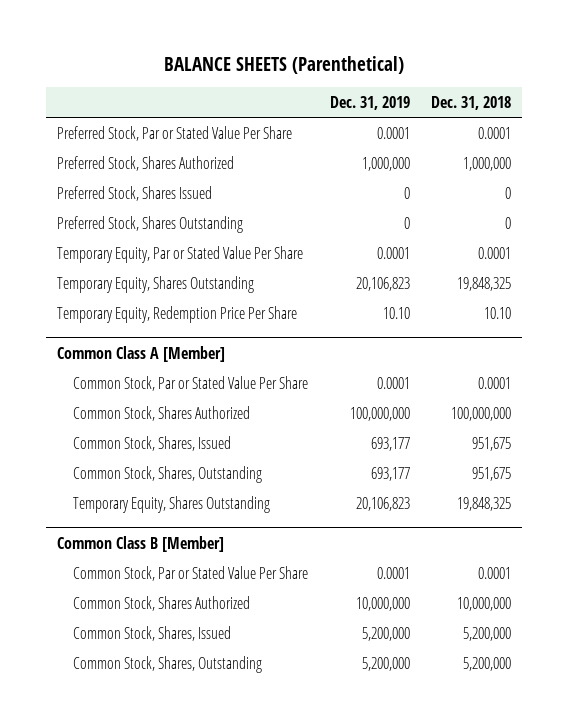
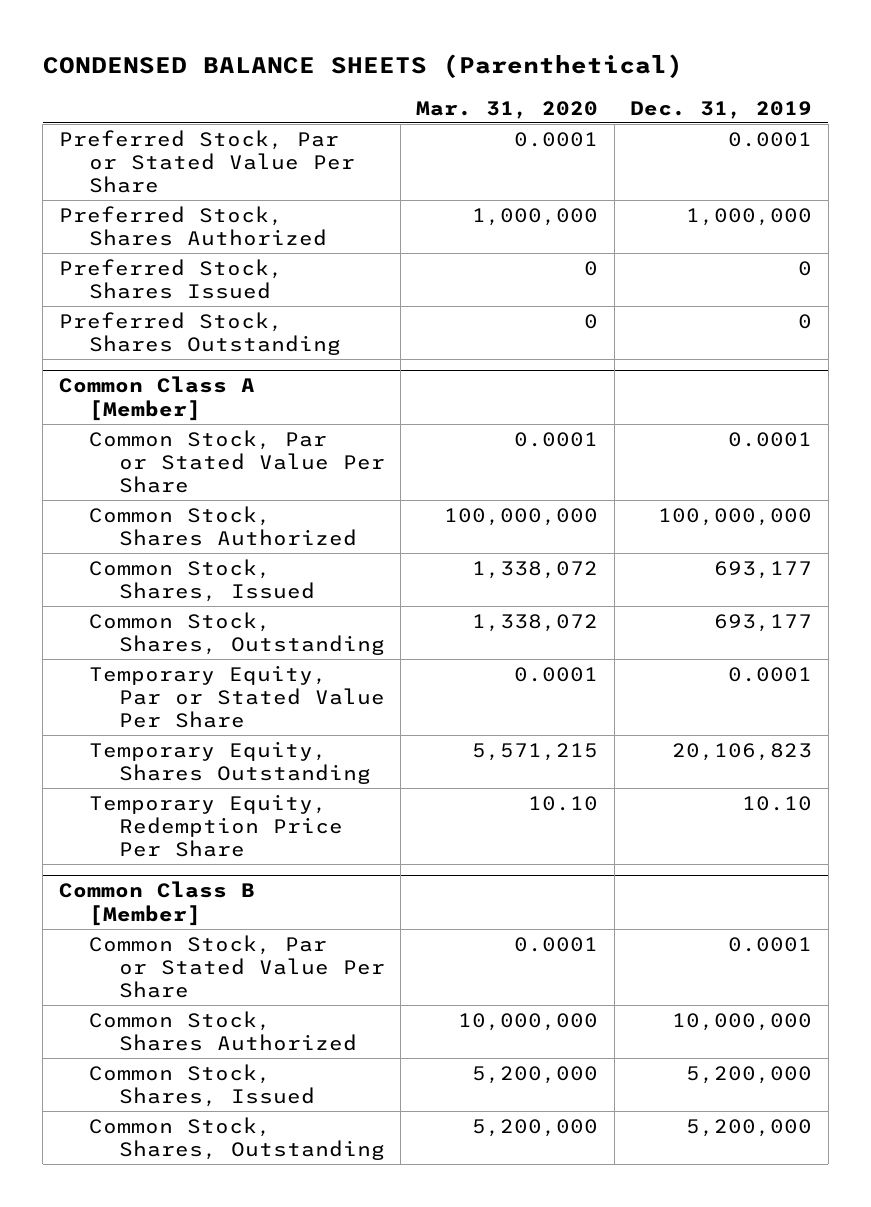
- BALANCE SHEETS (Parenthetical)
+ CONDENSED BALANCE SHEETS (Parenthetical)
- | Dec. 31, 2019 | Dec. 31, 2018
+ | Mar. 31, 2020 | Dec. 31, 2019
- Temporary Equity, Par or Stated Value Per Share | 0.0001 | 0.0001
- Temporary Equity, Shares Outstanding | 20,106,823 | 19,848,325
- Temporary Equity, Redemption Price Per Share | 10.10 | 10.10
@ Common Class A [Member]
+ Temporary Equity, Par or Stated Value Per Share | 0.0001 | 0.0001
+ Temporary Equity, Redemption Price Per Share | 10.10 | 10.10

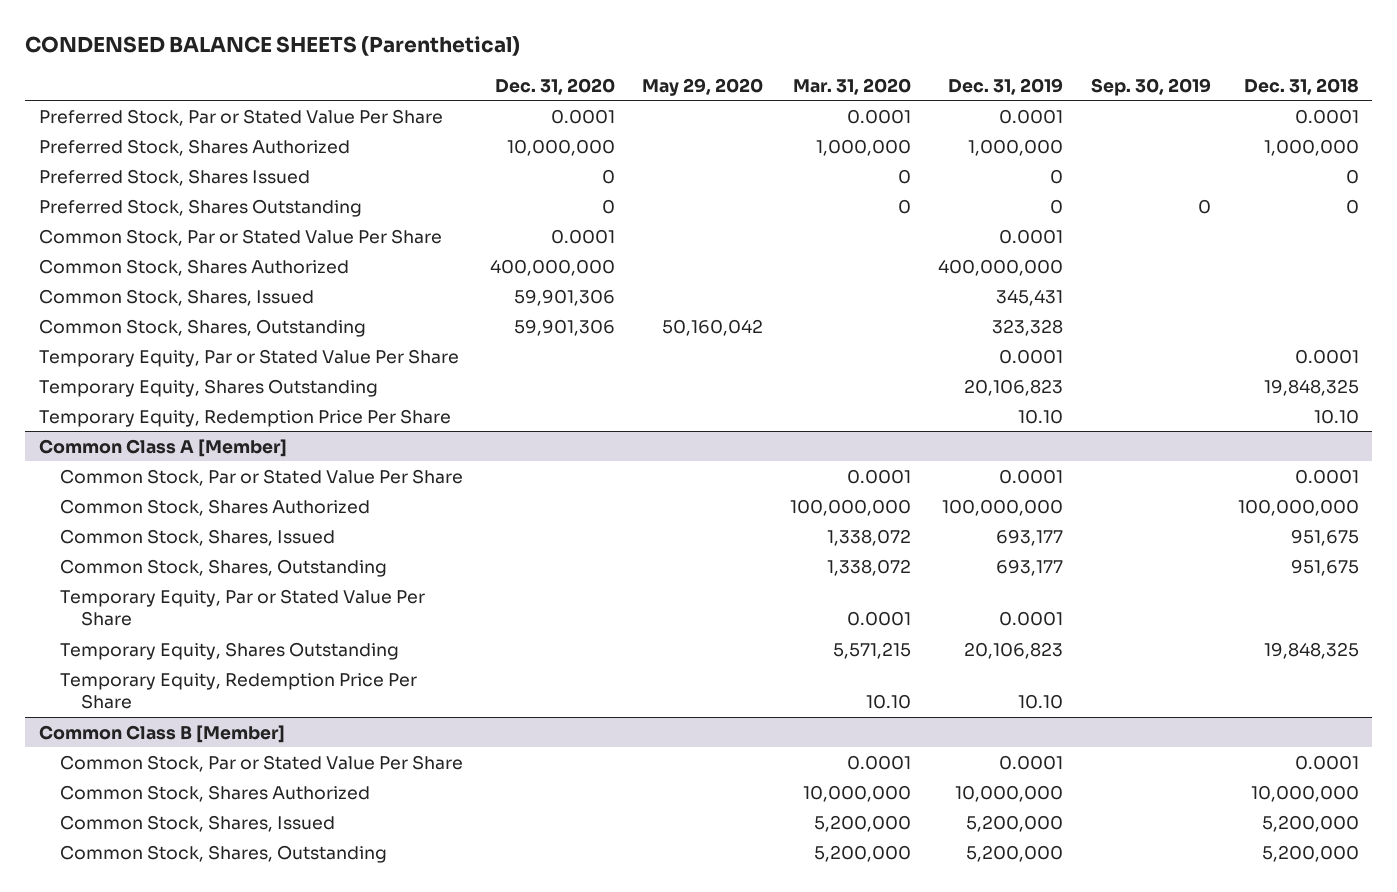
- | Mar. 31, 2020 | Dec. 31, 2019
+ | Dec. 31, 2020 | May 29, 2020 | Mar. 31, 2020 | Dec. 31, 2019 | Sep. 30, 2019 | Dec. 31, 2018
+ Common Stock, Par or Stated Value Per Share | 0.0001 | | | 0.0001 | |
+ Common Stock, Shares Authorized | 400,000,000 | | | 400,000,000 | |
+ Common Stock, Shares, Issued | 59,901,306 | | | 345,431 | |
+ Common Stock, Shares, Outstanding | 59,901,306 | 50,160,042 | | 323,328 | |
+ Temporary Equity, Par or Stated Value Per Share | | | | 0.0001 | | 0.0001
+ Temporary Equity, Shares Outstanding | | | | 20,106,823 | | 19,848,325
+ Temporary Equity, Redemption Price Per Share | | | | 10.10 | | 10.10

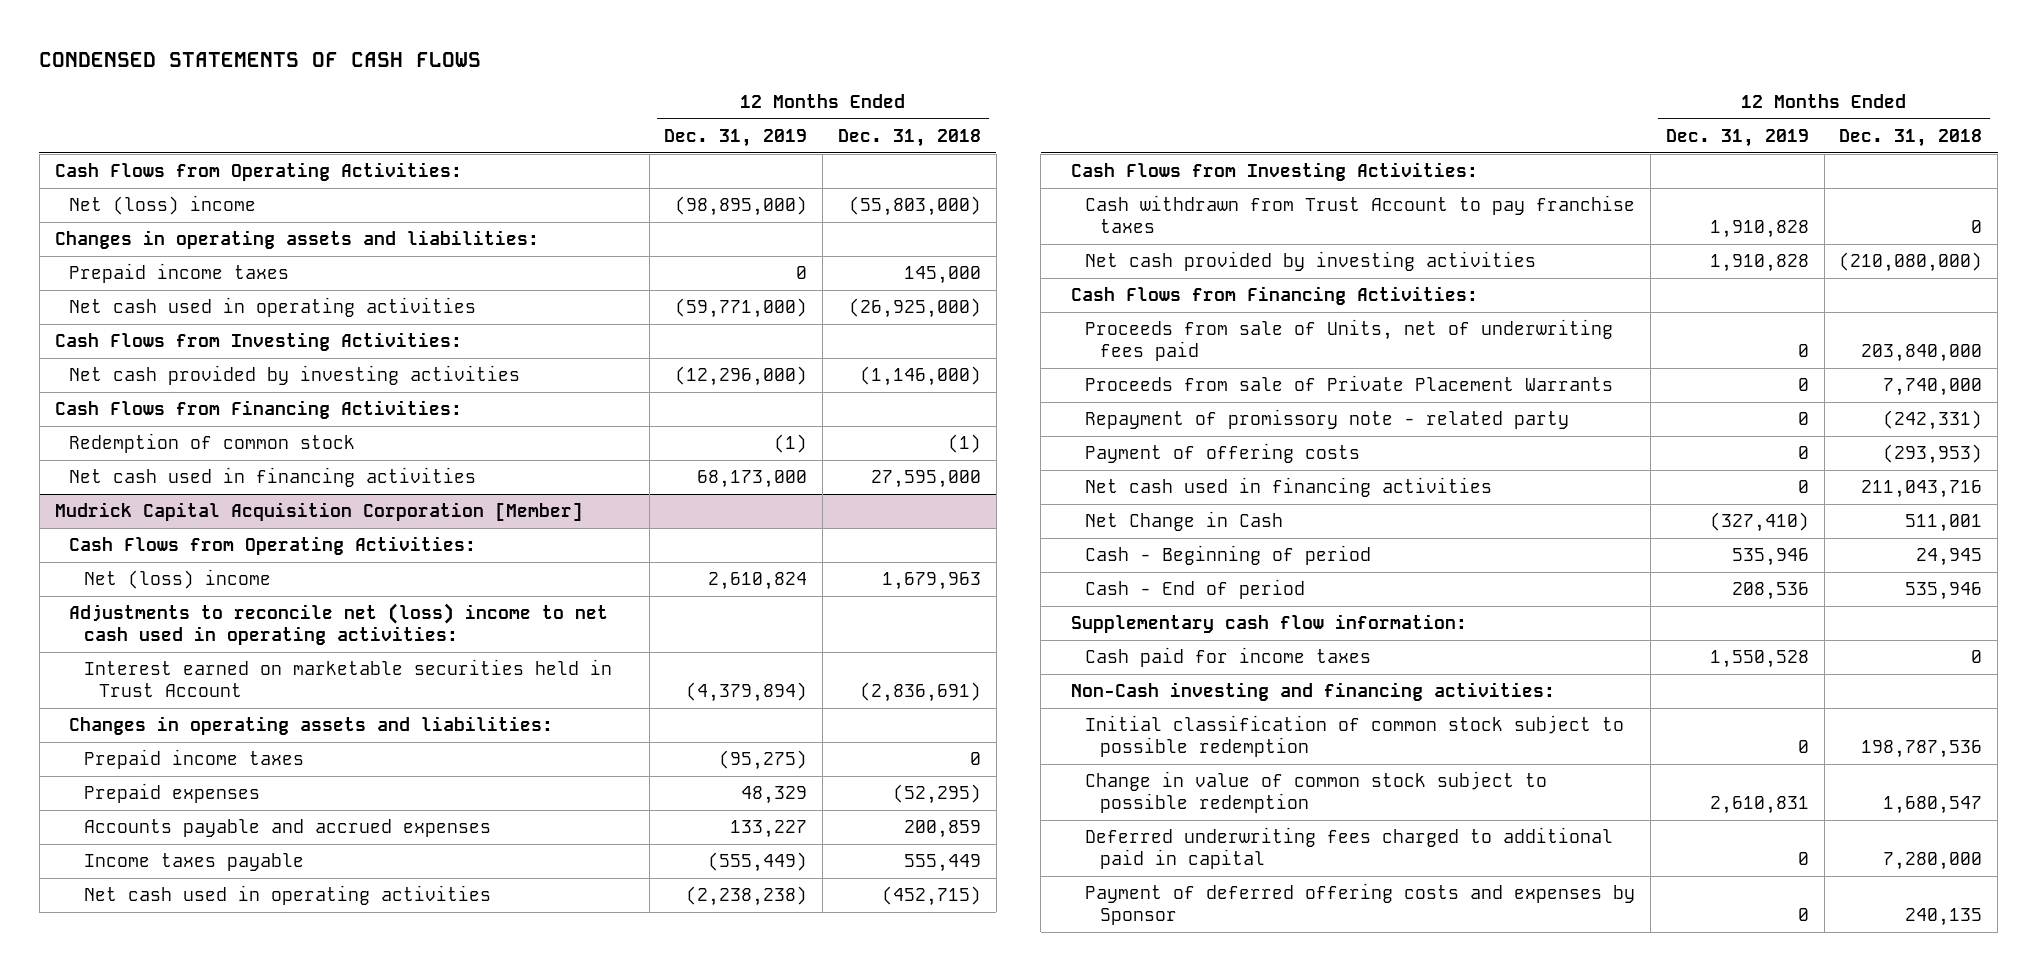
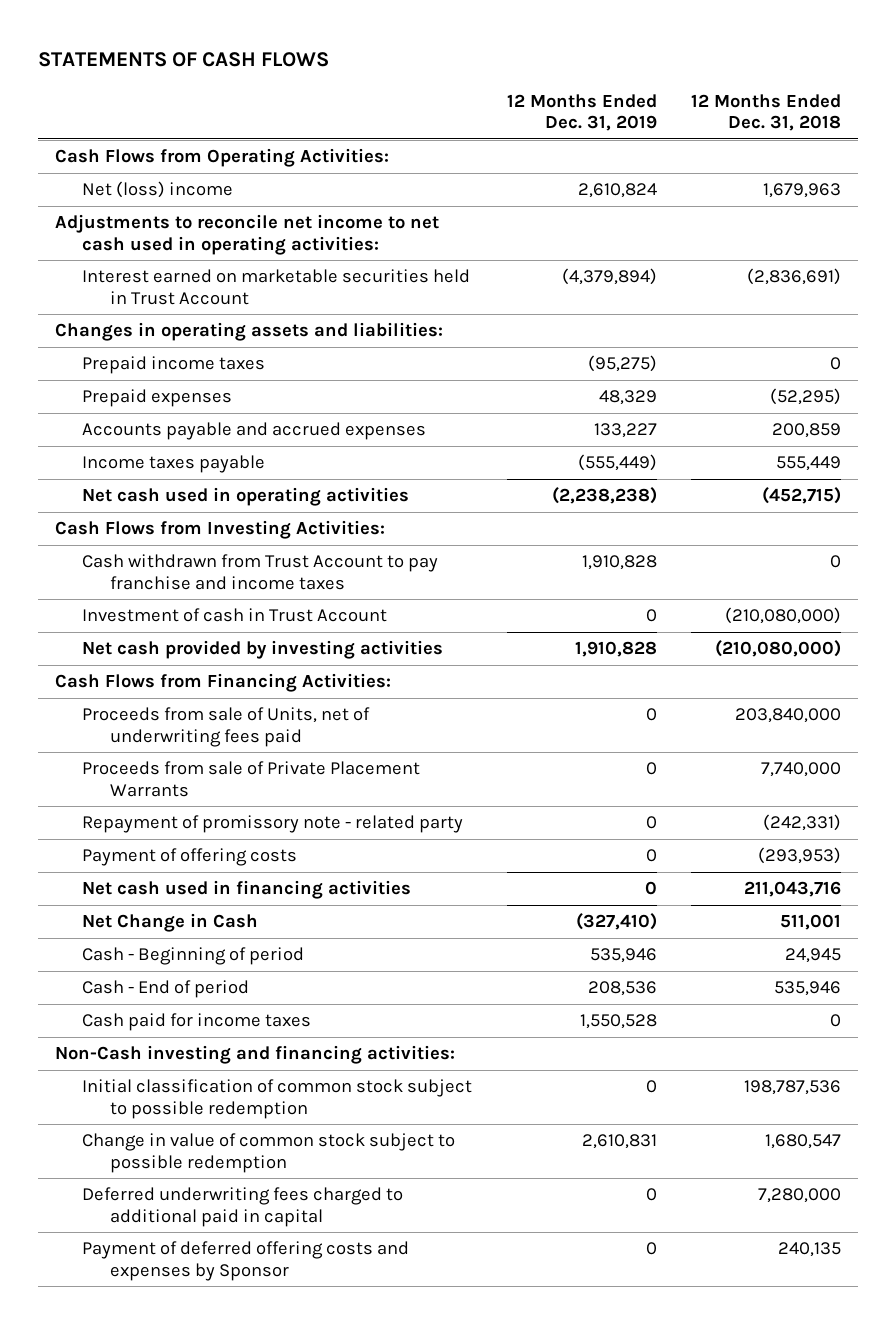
- CONDENSED STATEMENTS OF CASH FLOWS
+ STATEMENTS OF CASH FLOWS
- Net (loss) income | (98,895,000) | (55,803,000)
- Changes in operating assets and liabilities:
- Prepaid income taxes | 0 | 145,000
- Net cash used in operating activities | (59,771,000) | (26,925,000)
- Cash Flows from Investing Activities:
- Net cash provided by investing activities | (12,296,000) | (1,146,000)
- Cash Flows from Financing Activities:
- Redemption of common stock | (1) | (1)
- Net cash used in financing activities | 68,173,000 | 27,595,000
- Mudrick Capital Acquisition Corporation [Member]
- Cash Flows from Operating Activities:
- Adjustments to reconcile net (loss) income to net cash used in operating activities:
+ Adjustments to reconcile net income to net cash used in operating activities:
- Cash withdrawn from Trust Account to pay franchise taxes | 1,910,828 | 0
+ Cash withdrawn from Trust Account to pay franchise and income taxes | 1,910,828 | 0
+ Investment of cash in Trust Account | 0 | (210,080,000)
- Supplementary cash flow information:

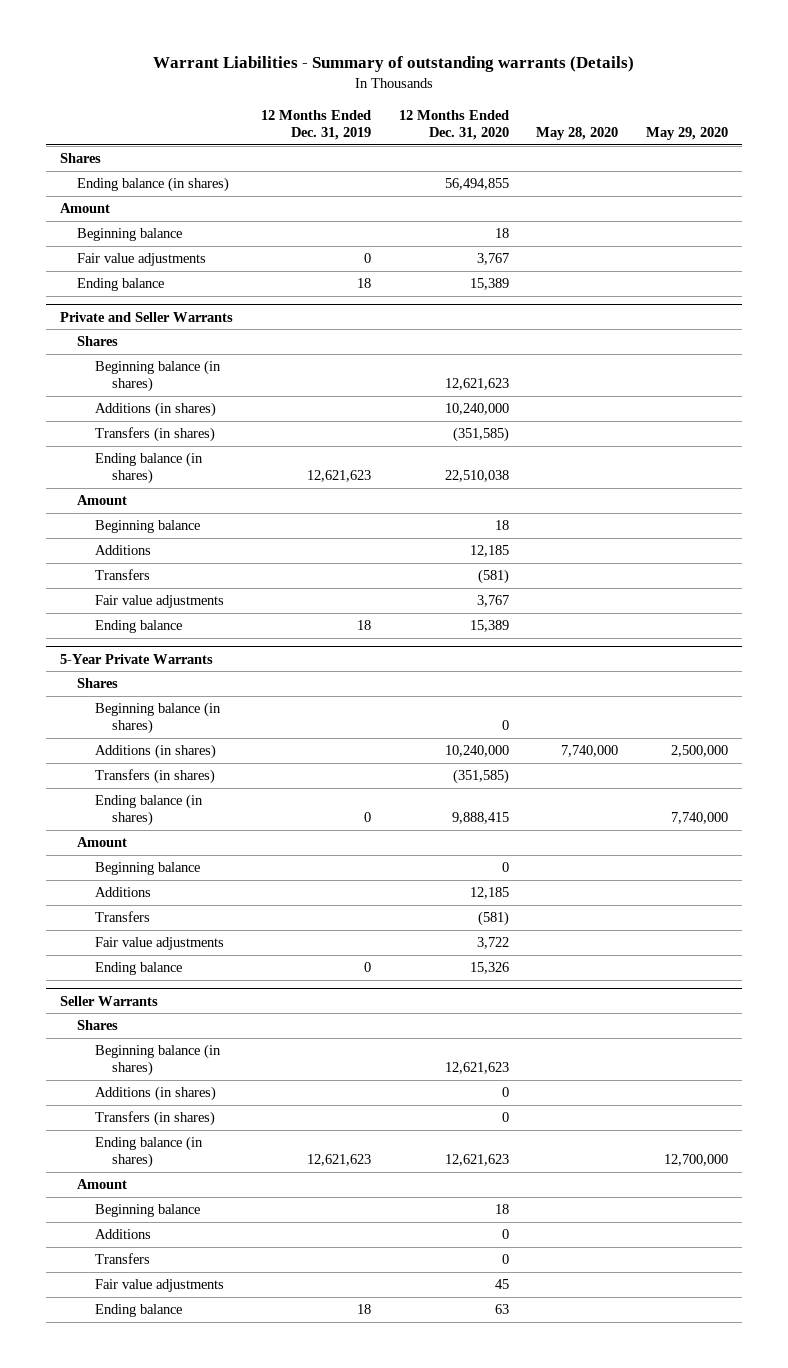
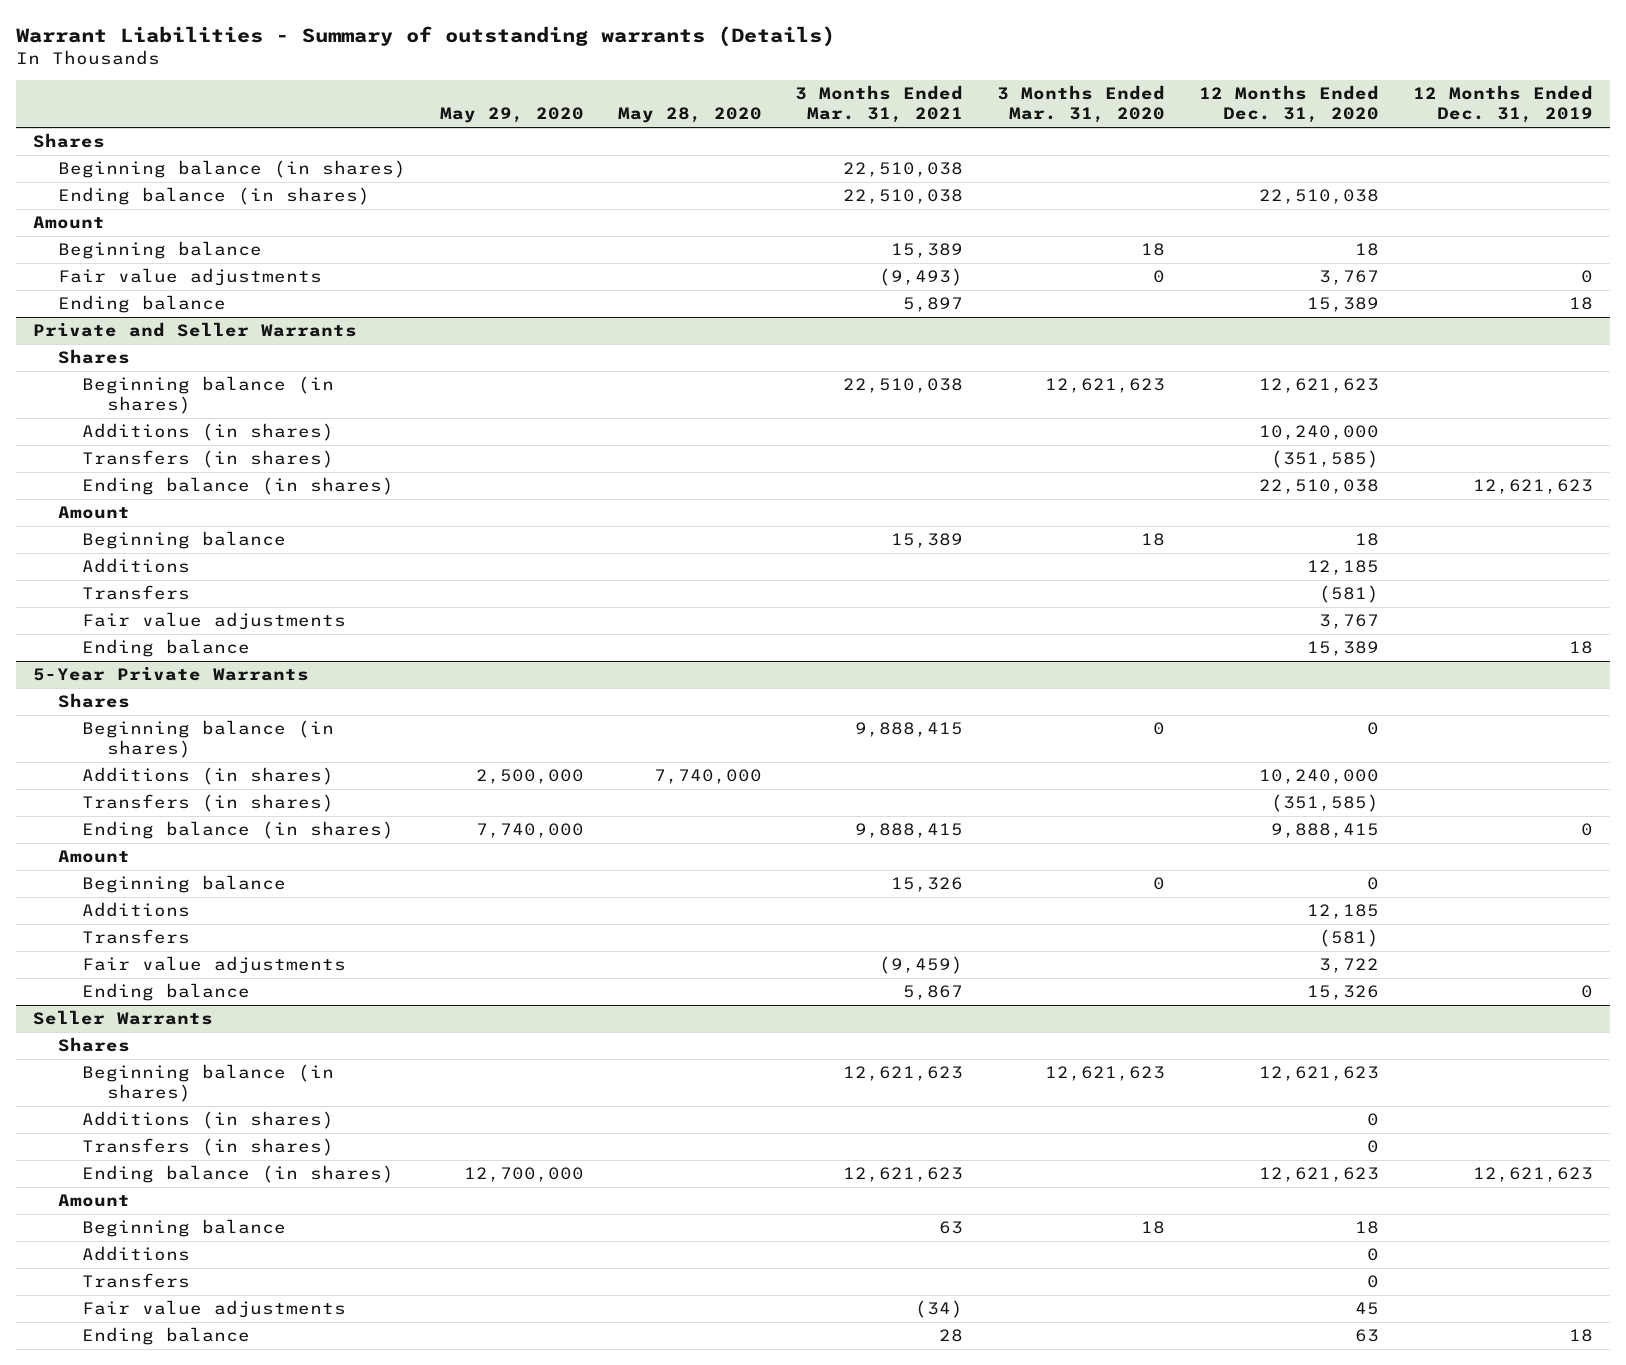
- | 12 Months Ended Dec. 31, 2019 | 12 Months Ended Dec. 31, 2020 | May 28, 2020 | May 29, 2020
+ | May 29, 2020 | May 28, 2020 | 3 Months Ended Mar. 31, 2021 | 3 Months Ended Mar. 31, 2020 | 12 Months Ended Dec. 31, 2020 | 12 Months Ended Dec. 31, 2019
- Ending balance (in shares) | | 56,494,855 | |
+ Beginning balance (in shares) | | | 22,510,038 | | |
+ Ending balance (in shares) | | | 22,510,038 | | 22,510,038 |

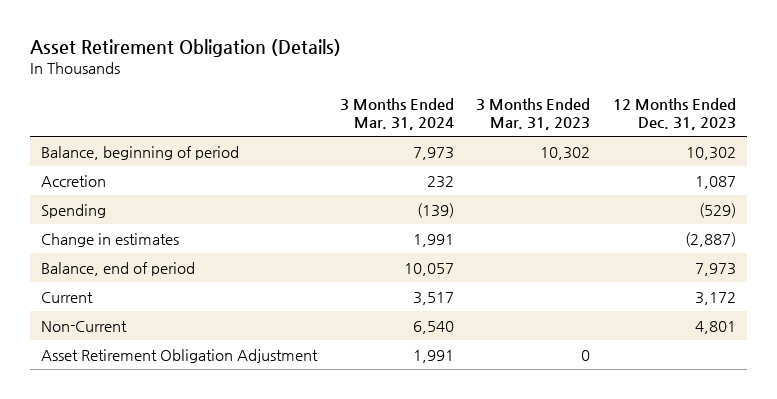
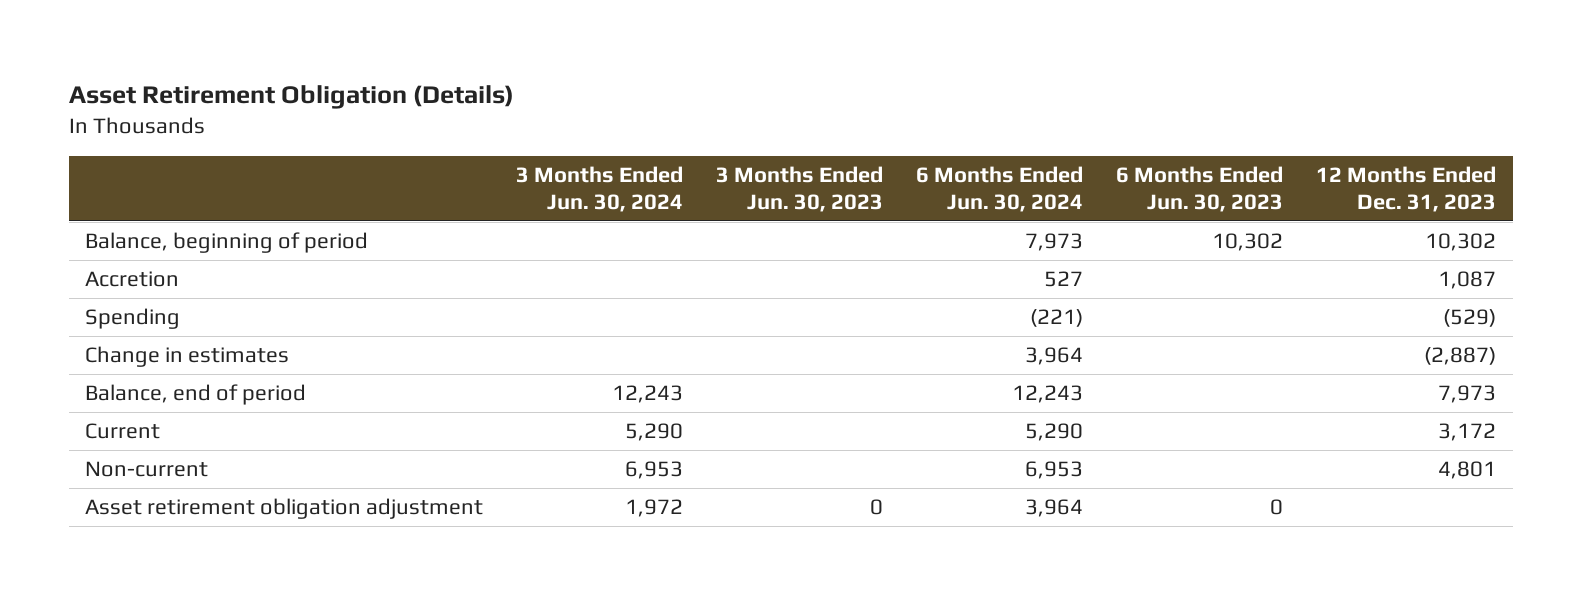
- | 3 Months Ended Mar. 31, 2024 | 3 Months Ended Mar. 31, 2023 | 12 Months Ended Dec. 31, 2023
+ | 3 Months Ended Jun. 30, 2024 | 3 Months Ended Jun. 30, 2023 | 6 Months Ended Jun. 30, 2024 | 6 Months Ended Jun. 30, 2023 | 12 Months Ended Dec. 31, 2023
- Non-Current | 6,540 | | 4,801
- Asset Retirement Obligation Adjustment | 1,991 | 0 |
+ Non-current | 6,953 | | 6,953 | | 4,801
+ Asset retirement obligation adjustment | 1,972 | 0 | 3,964 | 0 |

